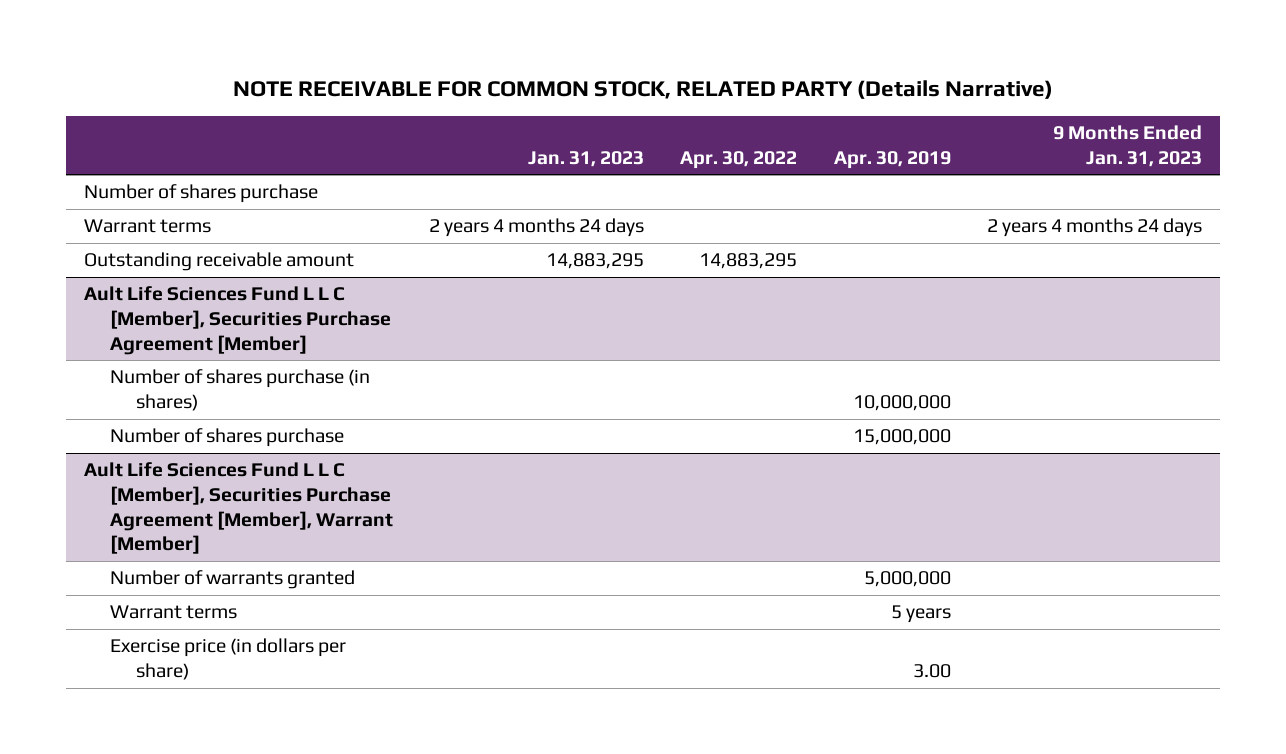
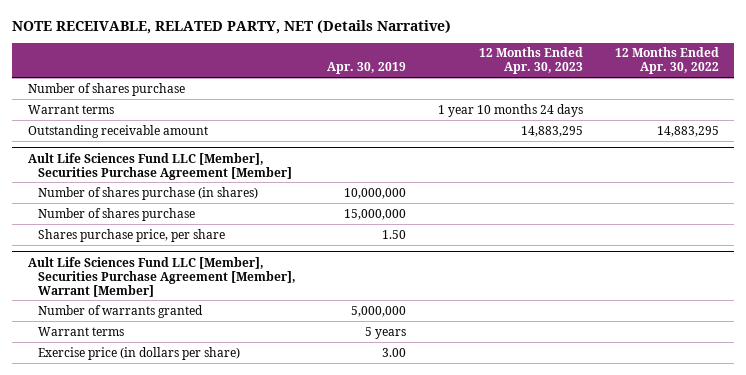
- NOTE RECEIVABLE FOR COMMON STOCK, RELATED PARTY (Details Narrative)
+ NOTE RECEIVABLE, RELATED PARTY, NET (Details Narrative)
- | Jan. 31, 2023 | Apr. 30, 2022 | Apr. 30, 2019 | 9 Months Ended Jan. 31, 2023
+ | Apr. 30, 2019 | 12 Months Ended Apr. 30, 2023 | 12 Months Ended Apr. 30, 2022
- Ault Life Sciences Fund L L C [Member], Securities Purchase Agreement [Member]
+ Ault Life Sciences Fund LLC [Member], Securities Purchase Agreement [Member]
- Ault Life Sciences Fund L L C [Member], Securities Purchase Agreement [Member], Warrant [Member]
+ Shares purchase price, per share | 1.50 | |
+ Ault Life Sciences Fund LLC [Member], Securities Purchase Agreement [Member], Warrant [Member]

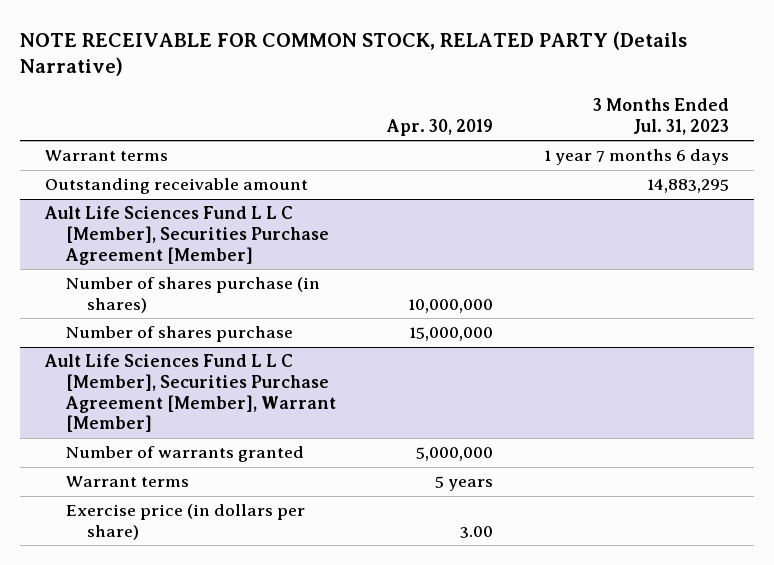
- NOTE RECEIVABLE, RELATED PARTY, NET (Details Narrative)
+ NOTE RECEIVABLE FOR COMMON STOCK, RELATED PARTY (Details Narrative)
- | Apr. 30, 2019 | 12 Months Ended Apr. 30, 2023 | 12 Months Ended Apr. 30, 2022
+ | Apr. 30, 2019 | 3 Months Ended Jul. 31, 2023
- Number of shares purchase
- Ault Life Sciences Fund LLC [Member], Securities Purchase Agreement [Member]
+ Ault Life Sciences Fund L L C [Member], Securities Purchase Agreement [Member]
- Shares purchase price, per share | 1.50 | |
- Ault Life Sciences Fund LLC [Member], Securities Purchase Agreement [Member], Warrant [Member]
+ Ault Life Sciences Fund L L C [Member], Securities Purchase Agreement [Member], Warrant [Member]

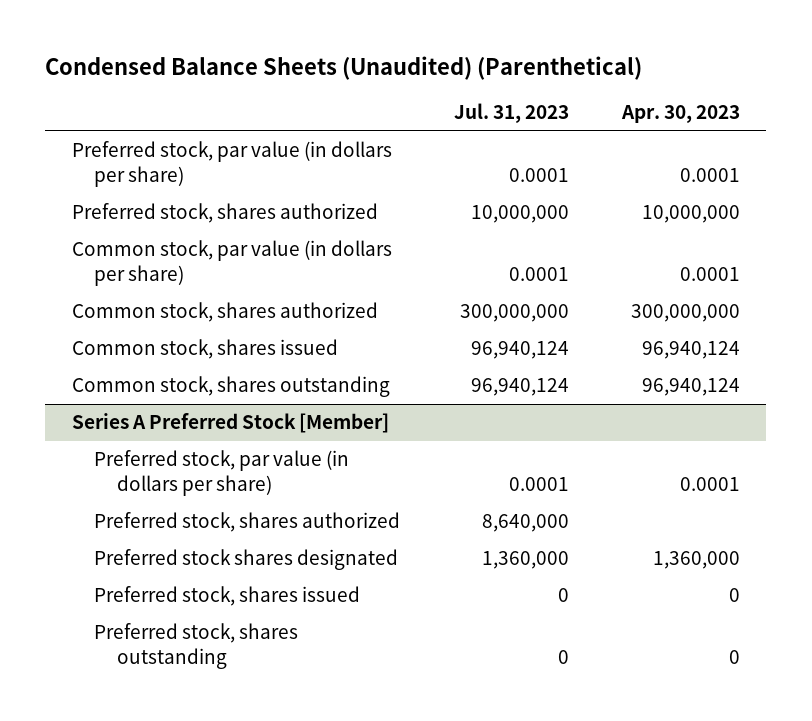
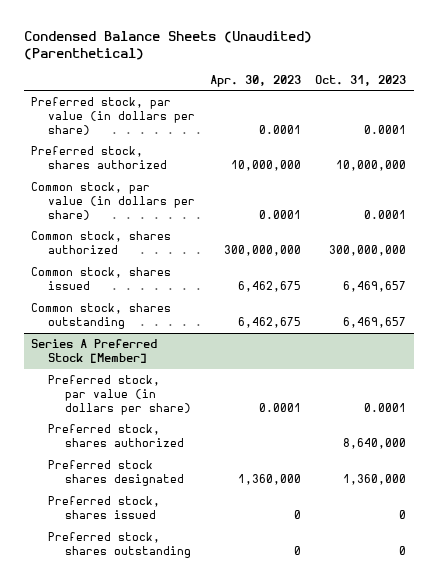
- | Jul. 31, 2023 | Apr. 30, 2023
+ | Apr. 30, 2023 | Oct. 31, 2023
- Common stock, shares issued | 96,940,124 | 96,940,124
- Common stock, shares outstanding | 96,940,124 | 96,940,124
+ Common stock, shares issued | 6,462,675 | 6,469,657
+ Common stock, shares outstanding | 6,462,675 | 6,469,657

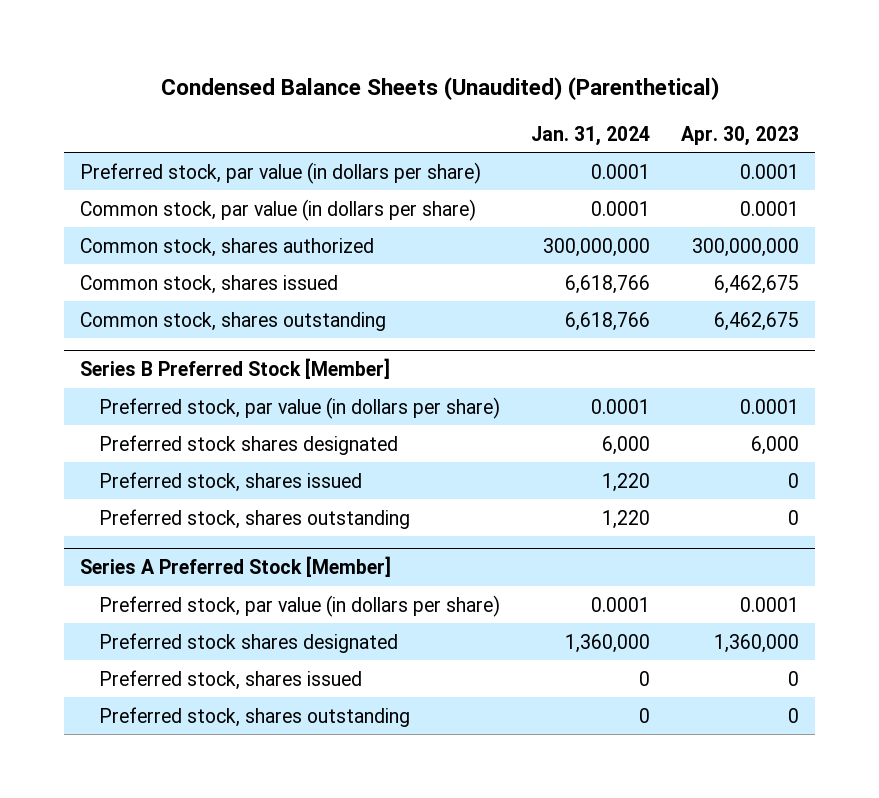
- | Apr. 30, 2023 | Oct. 31, 2023
+ | Jan. 31, 2024 | Apr. 30, 2023
- Preferred stock, shares authorized | 10,000,000 | 10,000,000
+ Series B Preferred Stock [Member]
+ Preferred stock, par value (in dollars per share) | 0.0001 | 0.0001
+ Preferred stock shares designated | 6,000 | 6,000
+ Preferred stock, shares issued | 1,220 | 0
+ Preferred stock, shares outstanding | 1,220 | 0
@ Series A Preferred Stock [Member]
- Preferred stock, shares authorized | | 8,640,000

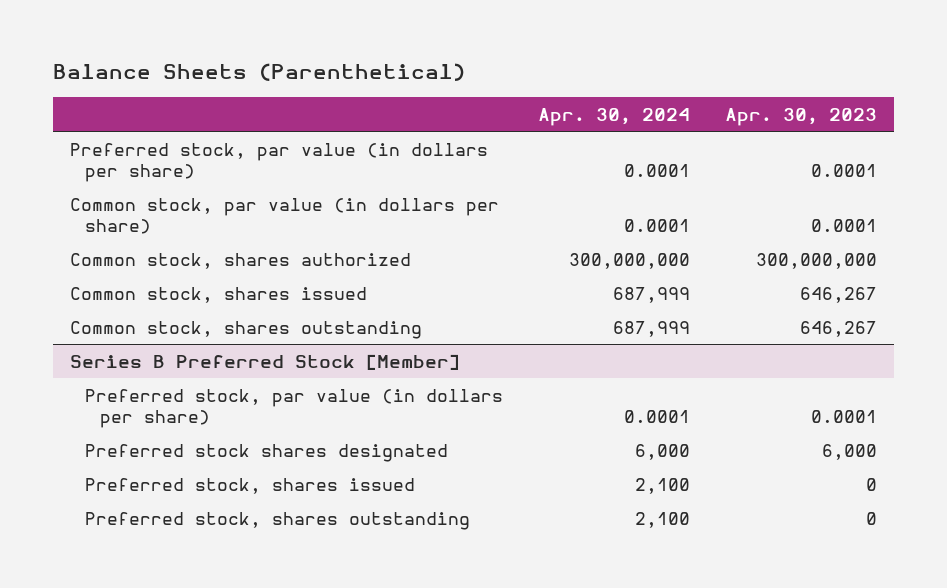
- Condensed Balance Sheets (Unaudited) (Parenthetical)
+ Balance Sheets (Parenthetical)
- | Jan. 31, 2024 | Apr. 30, 2023
+ | Apr. 30, 2024 | Apr. 30, 2023
- Common stock, shares issued | 6,618,766 | 6,462,675
- Common stock, shares outstanding | 6,618,766 | 6,462,675
+ Common stock, shares issued | 687,999 | 646,267
+ Common stock, shares outstanding | 687,999 | 646,267
- Series A Preferred Stock [Member]
- Preferred stock, par value (in dollars per share) | 0.0001 | 0.0001
- Preferred stock shares designated | 1,360,000 | 1,360,000
- Preferred stock, shares issued | 0 | 0
- Preferred stock, shares outstanding | 0 | 0

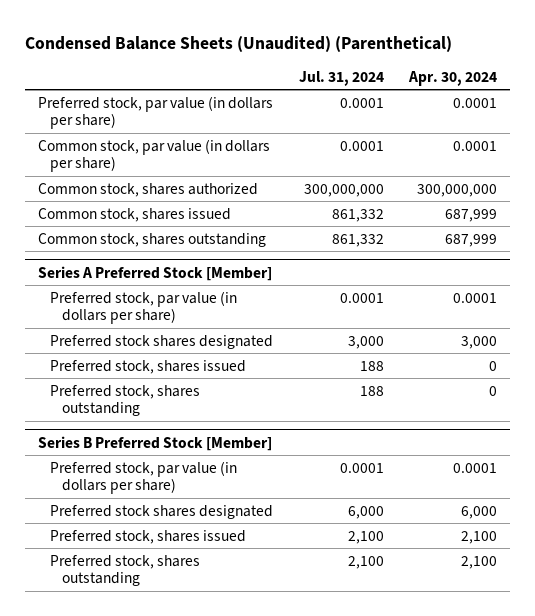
- Balance Sheets (Parenthetical)
+ Condensed Balance Sheets (Unaudited) (Parenthetical)
- | Apr. 30, 2024 | Apr. 30, 2023
+ | Jul. 31, 2024 | Apr. 30, 2024
+ Series A Preferred Stock [Member]
+ Preferred stock, par value (in dollars per share) | 0.0001 | 0.0001
+ Preferred stock shares designated | 3,000 | 3,000
+ Preferred stock, shares issued | 188 | 0
+ Preferred stock, shares outstanding | 188 | 0

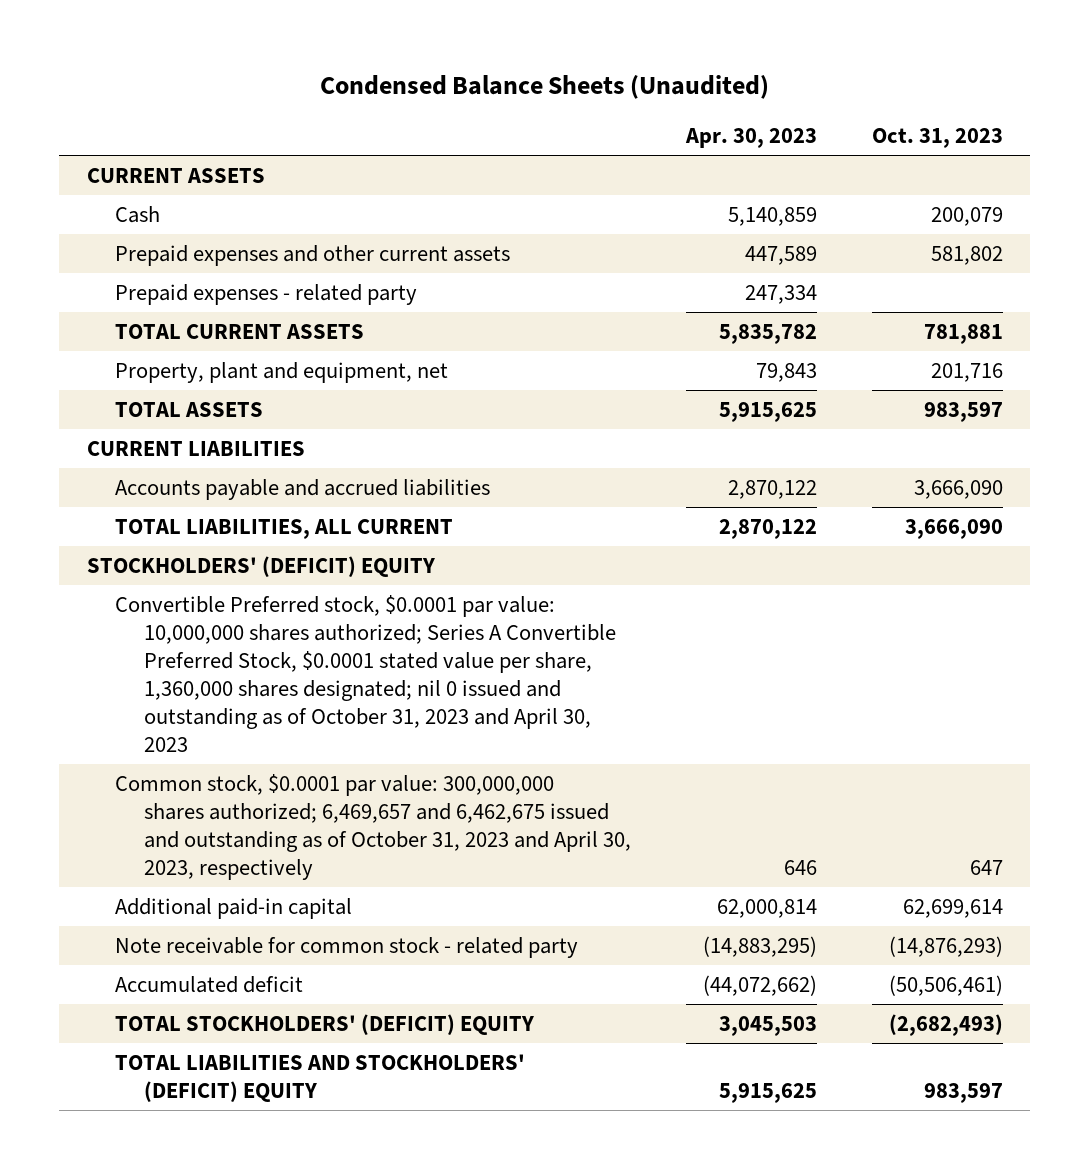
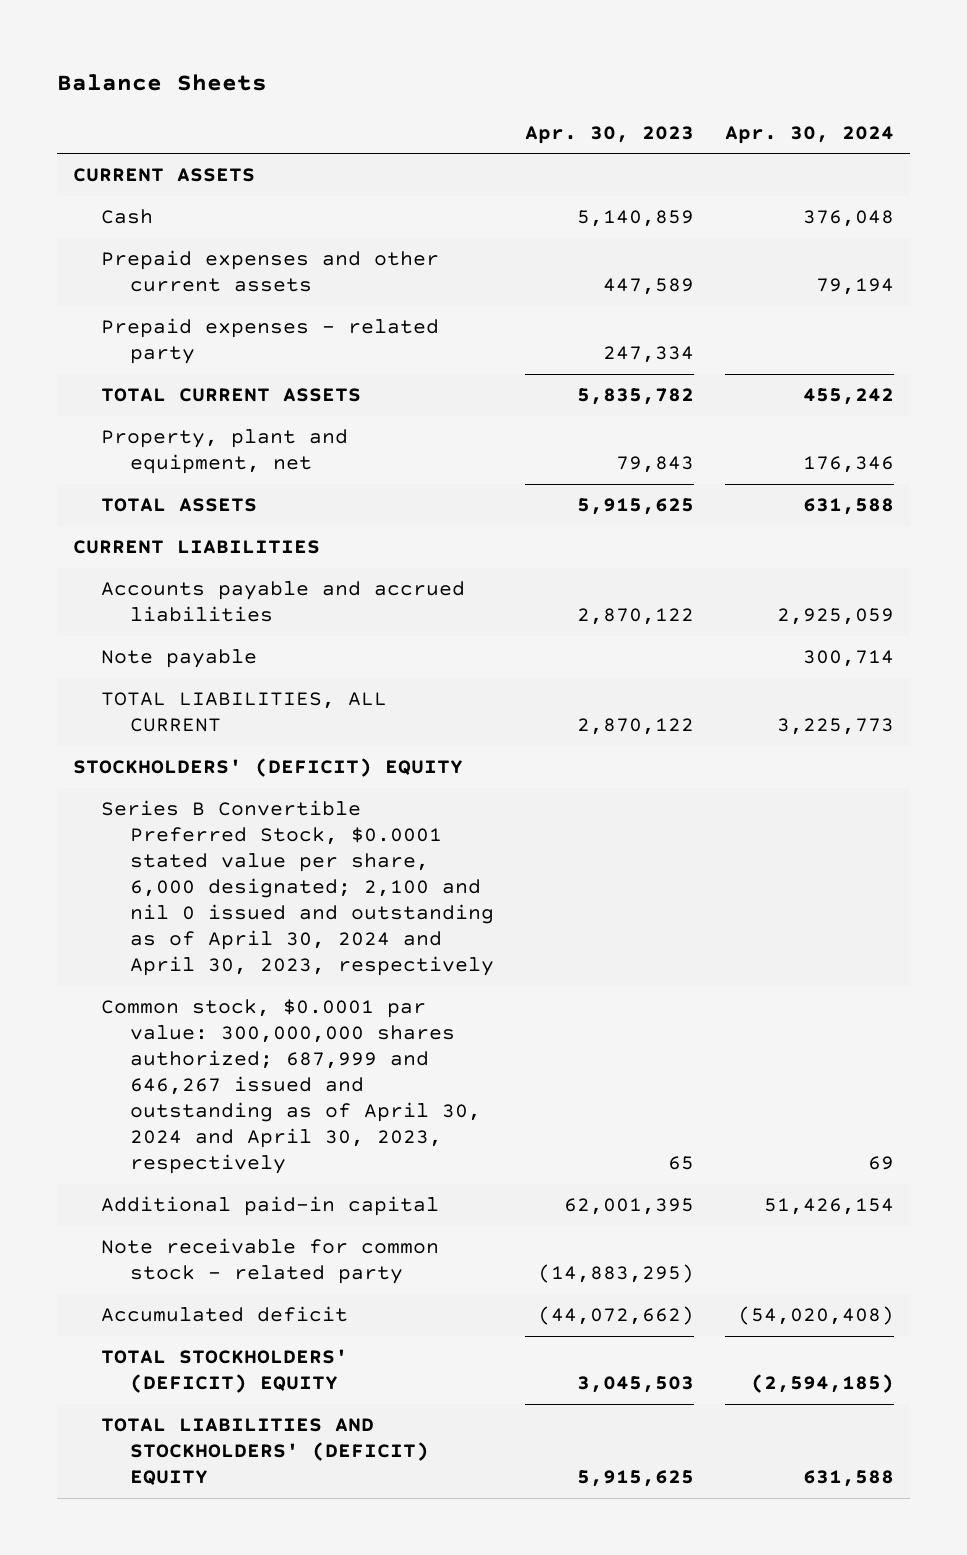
- Condensed Balance Sheets (Unaudited)
+ Balance Sheets
- | Apr. 30, 2023 | Oct. 31, 2023
+ | Apr. 30, 2023 | Apr. 30, 2024
+ Note payable | | 300,714
- Convertible Preferred stock, $0.0001 par value: 10,000,000 shares authorized; Series A Convertible Preferred Stock, $0.0001 stated value per share, 1,360,000 shares designated; nil 0 issued and outstanding as of October 31, 2023 and April 30, 2023
- Common stock, $0.0001 par value: 300,000,000 shares authorized; 6,469,657 and 6,462,675 issued and outstanding as of October 31, 2023 and April 30, 2023, respectively | 646 | 647
- Additional paid-in capital | 62,000,814 | 62,699,614
+ Series B Convertible Preferred Stock, $0.0001 stated value per share, 6,000 designated; 2,100 and nil 0 issued and outstanding as of April 30, 2024 and April 30, 2023, respectively
+ Common stock, $0.0001 par value: 300,000,000 shares authorized; 687,999 and 646,267 issued and outstanding as of April 30, 2024 and April 30, 2023, respectively | 65 | 69
+ Additional paid-in capital | 62,001,395 | 51,426,154

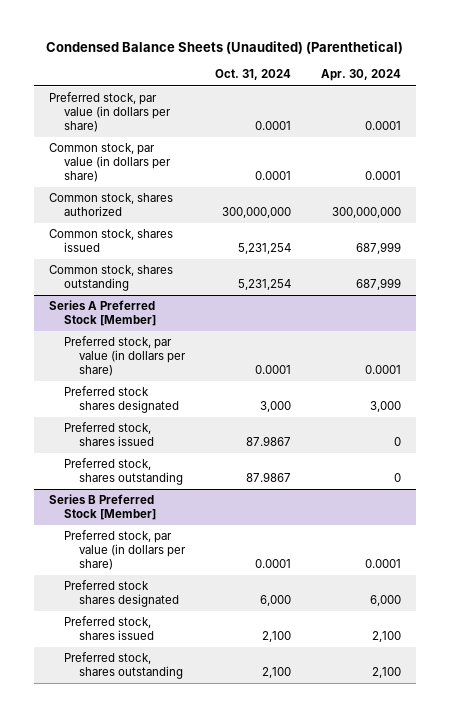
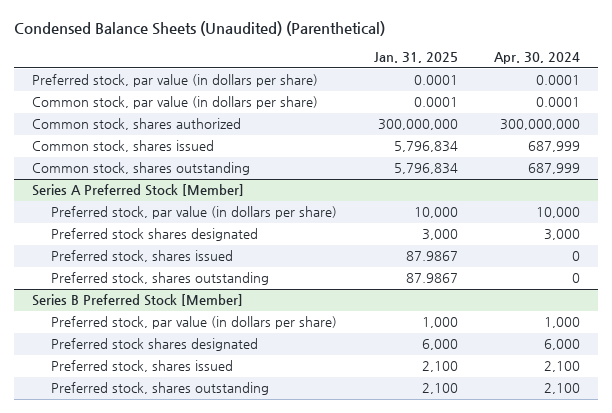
- | Oct. 31, 2024 | Apr. 30, 2024
+ | Jan. 31, 2025 | Apr. 30, 2024
@ Series A Preferred Stock [Member]
- Preferred stock, par value (in dollars per share) | 0.0001 | 0.0001
+ Preferred stock, par value (in dollars per share) | 10,000 | 10,000
@ Series B Preferred Stock [Member]
- Preferred stock, par value (in dollars per share) | 0.0001 | 0.0001
+ Preferred stock, par value (in dollars per share) | 1,000 | 1,000

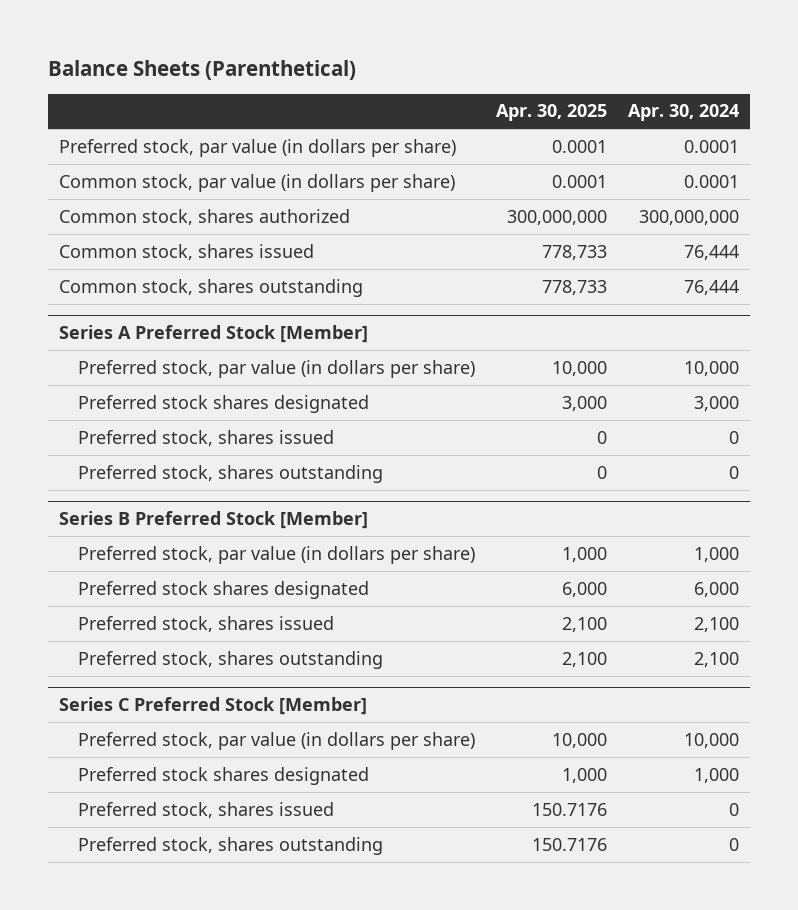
- Condensed Balance Sheets (Unaudited) (Parenthetical)
+ Balance Sheets (Parenthetical)
- | Jan. 31, 2025 | Apr. 30, 2024
+ | Apr. 30, 2025 | Apr. 30, 2024
- Common stock, shares issued | 5,796,834 | 687,999
- Common stock, shares outstanding | 5,796,834 | 687,999
+ Common stock, shares issued | 778,733 | 76,444
+ Common stock, shares outstanding | 778,733 | 76,444
+ Series C Preferred Stock [Member]
+ Preferred stock, par value (in dollars per share) | 10,000 | 10,000
+ Preferred stock shares designated | 1,000 | 1,000
+ Preferred stock, shares issued | 150.7176 | 0
+ Preferred stock, shares outstanding | 150.7176 | 0

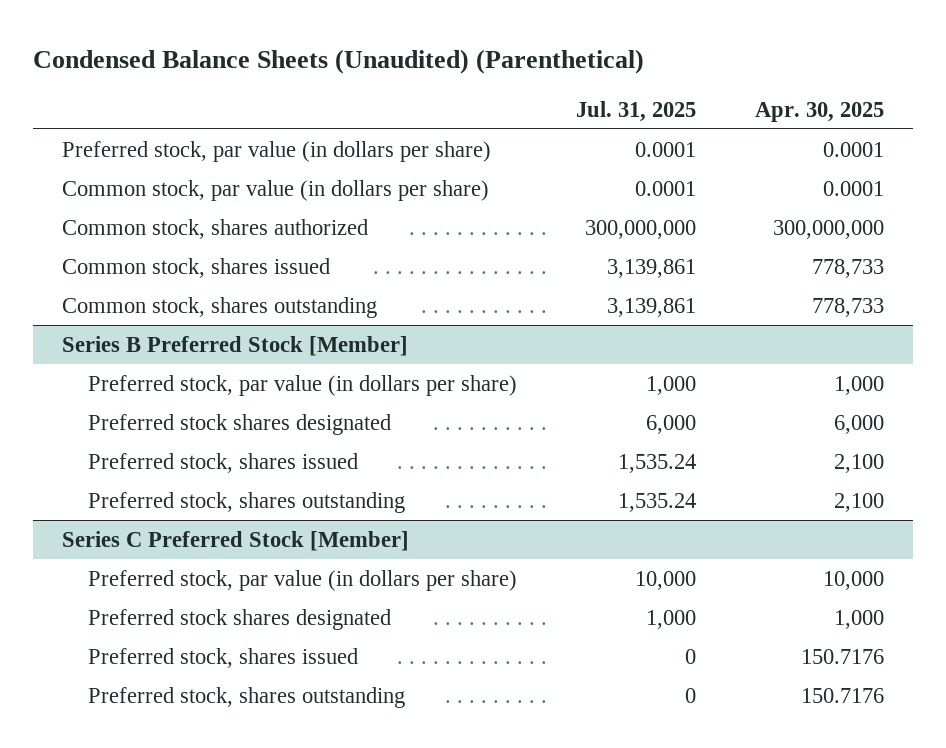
- Balance Sheets (Parenthetical)
+ Condensed Balance Sheets (Unaudited) (Parenthetical)
- | Apr. 30, 2025 | Apr. 30, 2024
+ | Jul. 31, 2025 | Apr. 30, 2025
- Series A Preferred Stock [Member]
- Preferred stock, par value (in dollars per share) | 10,000 | 10,000
- Preferred stock shares designated | 3,000 | 3,000
- Preferred stock, shares issued | 0 | 0
- Preferred stock, shares outstanding | 0 | 0

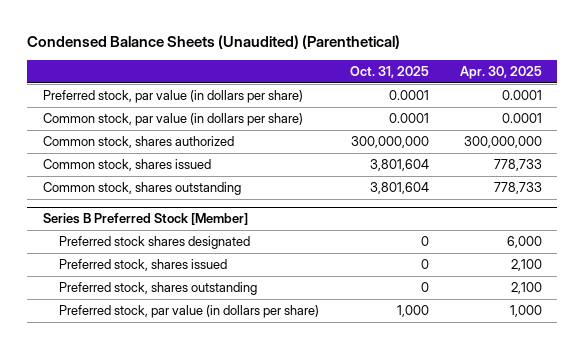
- | Jul. 31, 2025 | Apr. 30, 2025
+ | Oct. 31, 2025 | Apr. 30, 2025
- Series C Preferred Stock [Member]
- Preferred stock, par value (in dollars per share) | 10,000 | 10,000
- Preferred stock shares designated | 1,000 | 1,000
- Preferred stock, shares issued | 0 | 150.7176
- Preferred stock, shares outstanding | 0 | 150.7176
@ Series B Preferred Stock [Member]
moved down: Preferred stock, par value (in dollars per share) | 1,000 | 1,000

